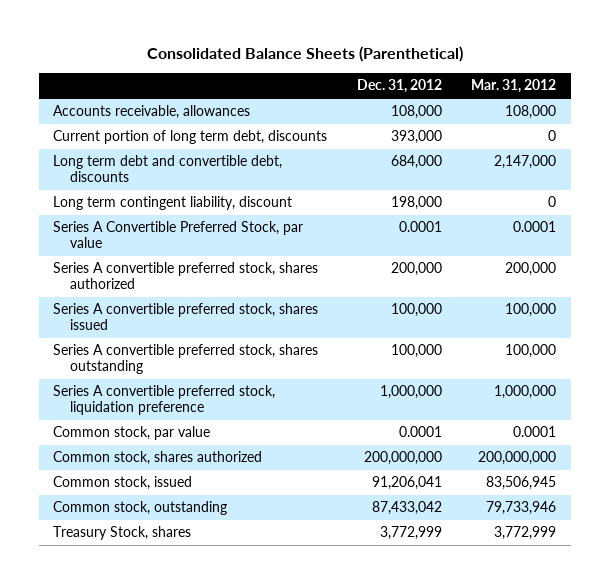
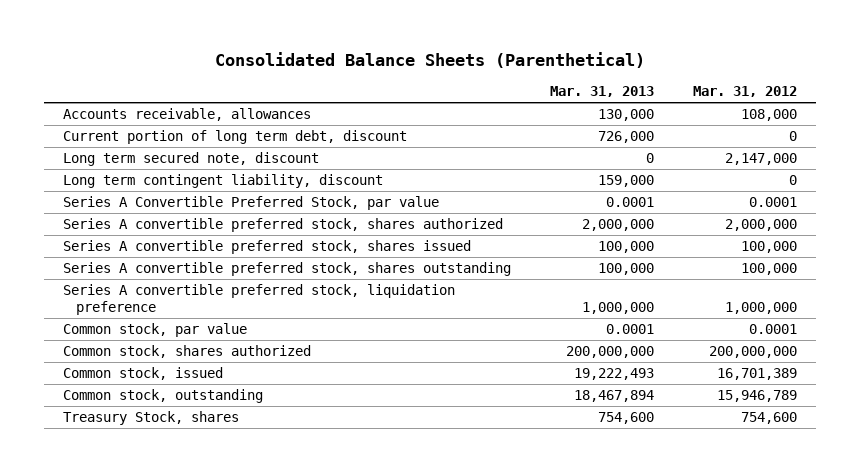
- | Dec. 31, 2012 | Mar. 31, 2012
+ | Mar. 31, 2013 | Mar. 31, 2012
- Current portion of long term debt, discounts | 393,000 | 0
- Long term debt and convertible debt, discounts | 684,000 | 2,147,000
+ Current portion of long term debt, discount | 726,000 | 0
+ Long term secured note, discount | 0 | 2,147,000
- Series A convertible preferred stock, shares authorized | 200,000 | 200,000
+ Series A convertible preferred stock, shares authorized | 2,000,000 | 2,000,000
- Common stock, issued | 91,206,041 | 83,506,945
- Common stock, outstanding | 87,433,042 | 79,733,946
- Treasury Stock, shares | 3,772,999 | 3,772,999
+ Common stock, issued | 19,222,493 | 16,701,389
+ Common stock, outstanding | 18,467,894 | 15,946,789
+ Treasury Stock, shares | 754,600 | 754,600

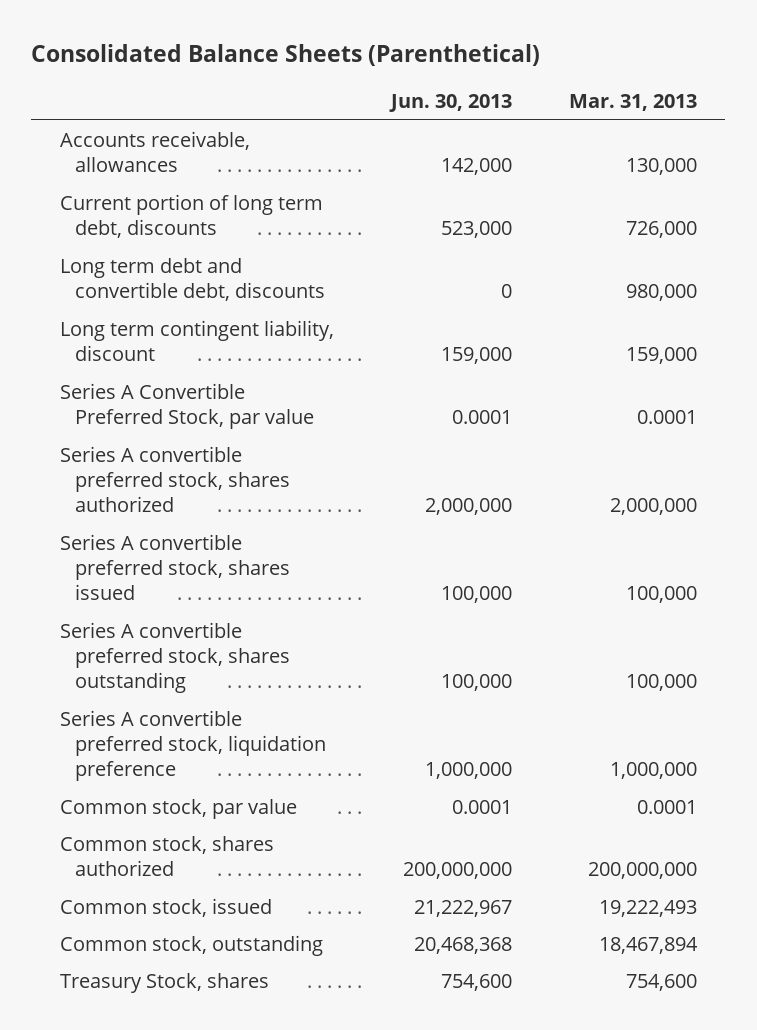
- | Mar. 31, 2013 | Mar. 31, 2012
+ | Jun. 30, 2013 | Mar. 31, 2013
- Current portion of long term debt, discount | 726,000 | 0
- Long term secured note, discount | 0 | 2,147,000
+ Current portion of long term debt, discounts | 523,000 | 726,000
+ Long term debt and convertible debt, discounts | 0 | 980,000

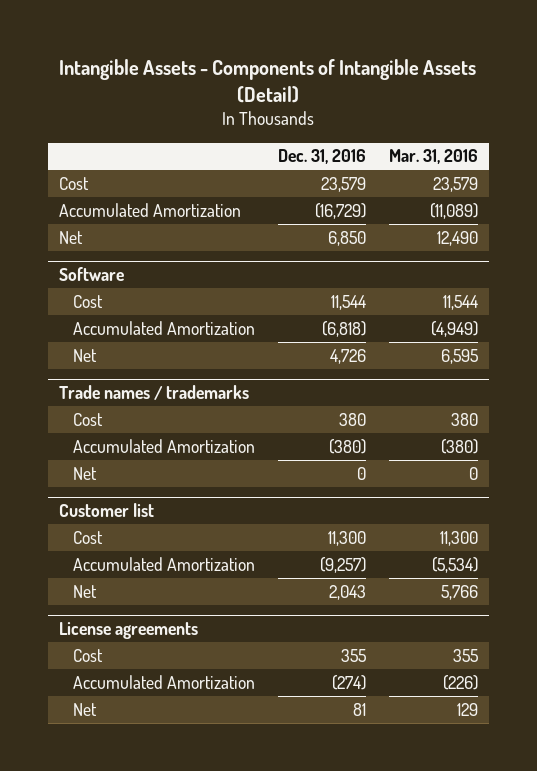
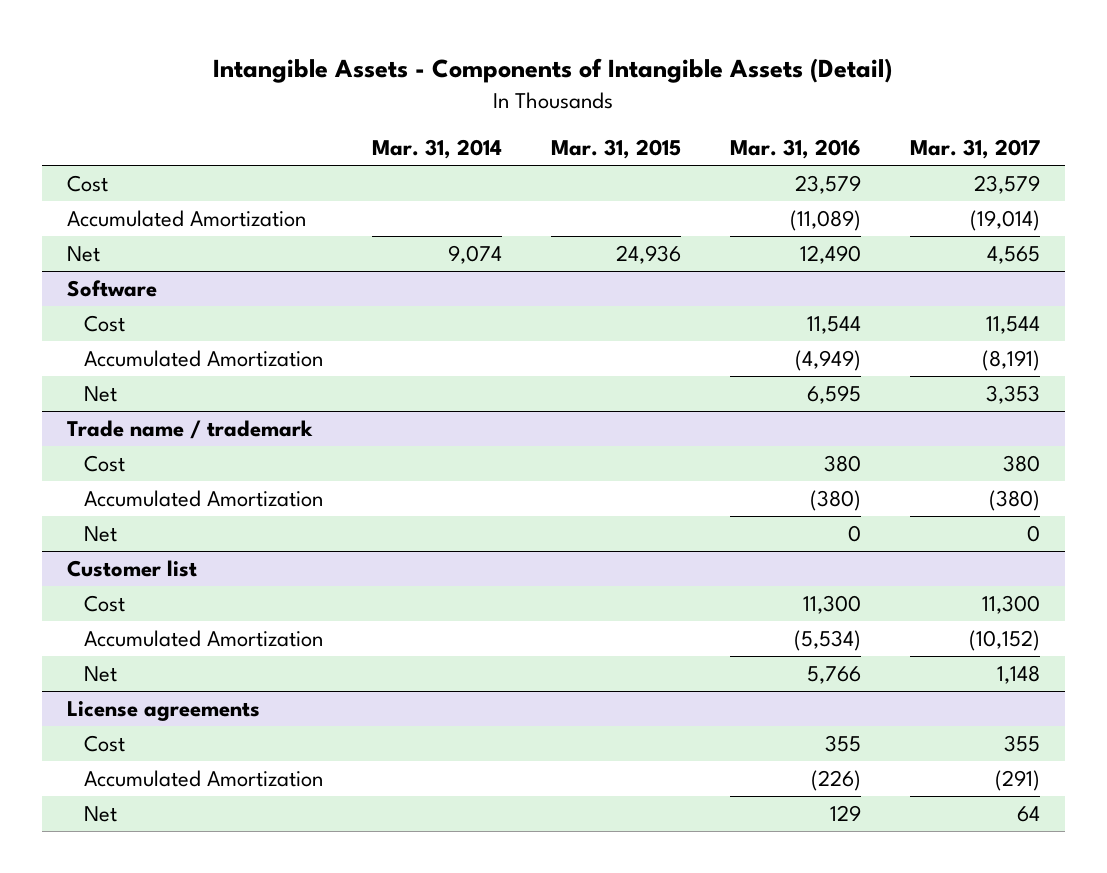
- | Dec. 31, 2016 | Mar. 31, 2016
+ | Mar. 31, 2014 | Mar. 31, 2015 | Mar. 31, 2016 | Mar. 31, 2017
- Trade names / trademarks
+ Trade name / trademark

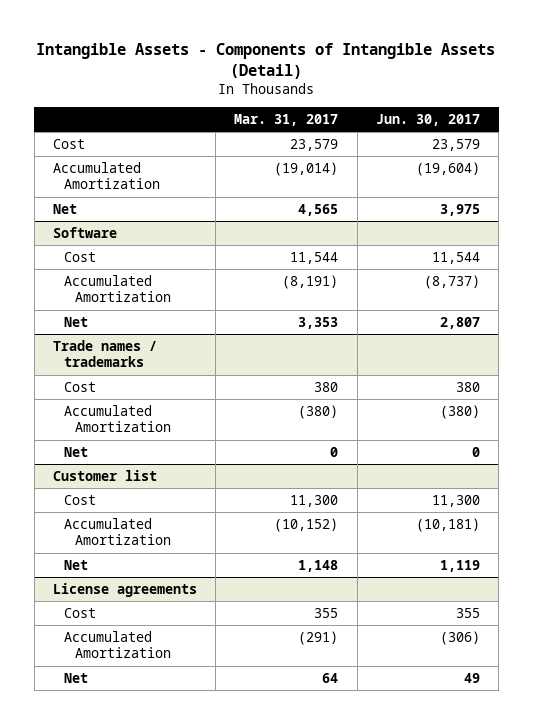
- | Mar. 31, 2014 | Mar. 31, 2015 | Mar. 31, 2016 | Mar. 31, 2017
+ | Mar. 31, 2017 | Jun. 30, 2017
- Trade name / trademark
+ Trade names / trademarks

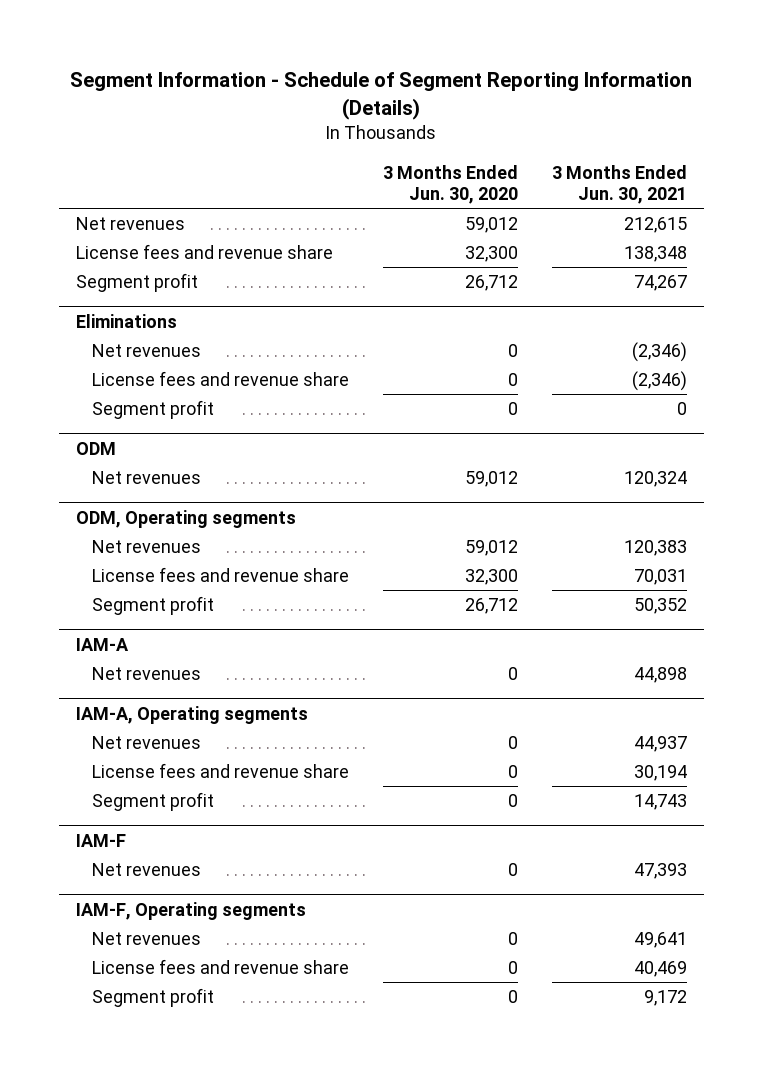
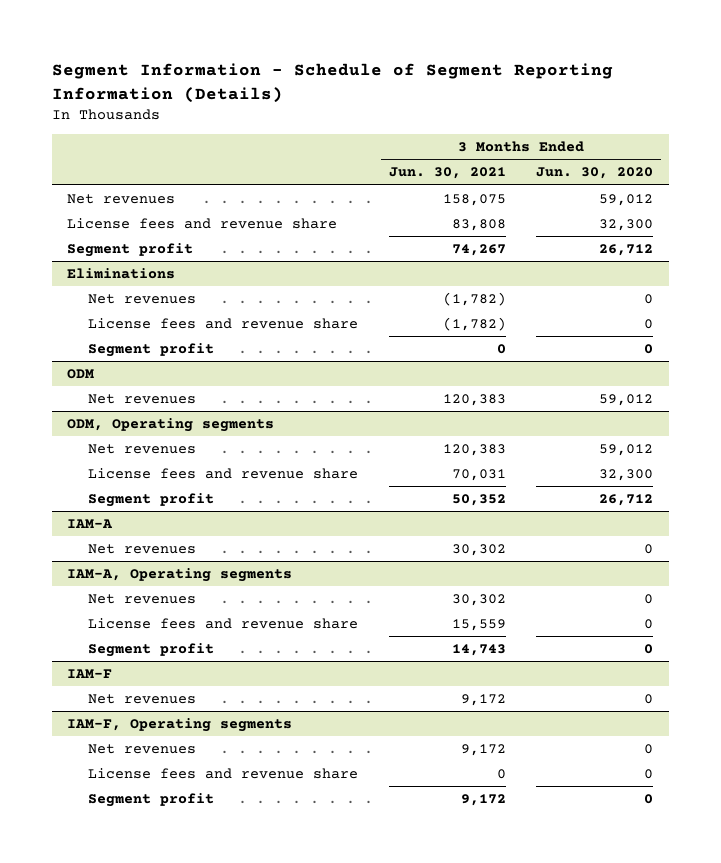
- | 3 Months Ended Jun. 30, 2020 | 3 Months Ended Jun. 30, 2021
+ | 3 Months Ended Jun. 30, 2021 | 3 Months Ended Jun. 30, 2020
- Net revenues | 59,012 | 212,615
- License fees and revenue share | 32,300 | 138,348
+ Net revenues | 158,075 | 59,012
+ License fees and revenue share | 83,808 | 32,300
@ Eliminations
- Net revenues | 0 | (2,346)
- License fees and revenue share | 0 | (2,346)
+ Net revenues | (1,782) | 0
+ License fees and revenue share | (1,782) | 0
@ ODM
- Net revenues | 59,012 | 120,324
+ Net revenues | 120,383 | 59,012
@ IAM-A
- Net revenues | 0 | 44,898
+ Net revenues | 30,302 | 0
@ IAM-A, Operating segments
- Net revenues | 0 | 44,937
- License fees and revenue share | 0 | 30,194
+ Net revenues | 30,302 | 0
+ License fees and revenue share | 15,559 | 0
@ IAM-F
- Net revenues | 0 | 47,393
+ Net revenues | 9,172 | 0
@ IAM-F, Operating segments
- Net revenues | 0 | 49,641
- License fees and revenue share | 0 | 40,469
+ Net revenues | 9,172 | 0
+ License fees and revenue share | 0 | 0

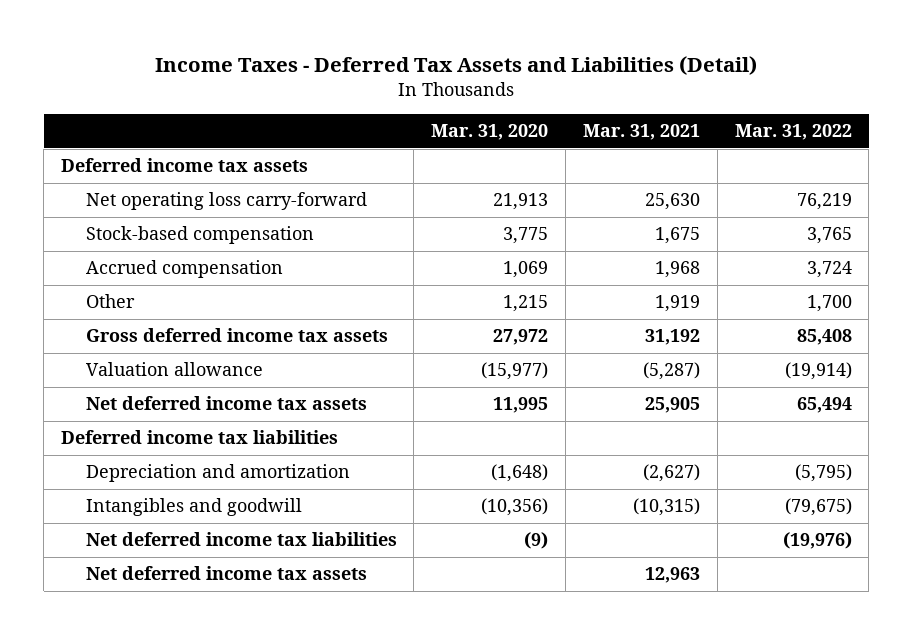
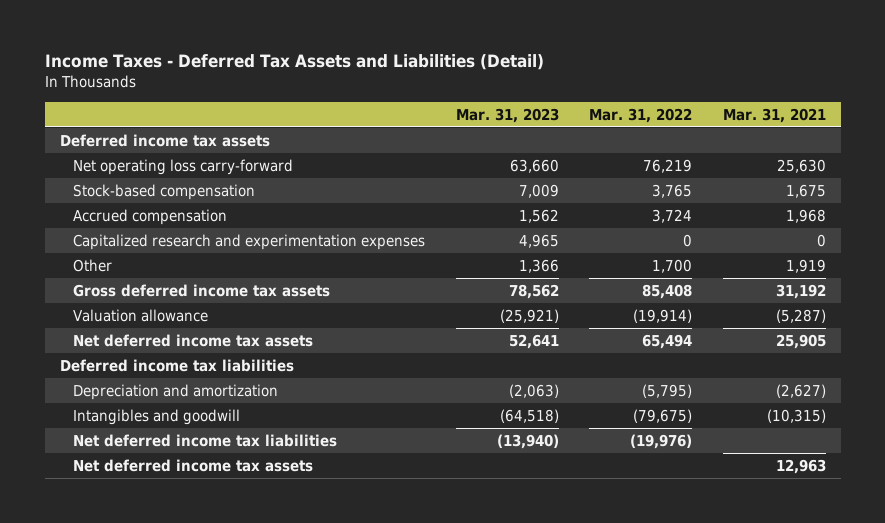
- | Mar. 31, 2020 | Mar. 31, 2021 | Mar. 31, 2022
+ | Mar. 31, 2023 | Mar. 31, 2022 | Mar. 31, 2021
+ Capitalized research and experimentation expenses | 4,965 | 0 | 0

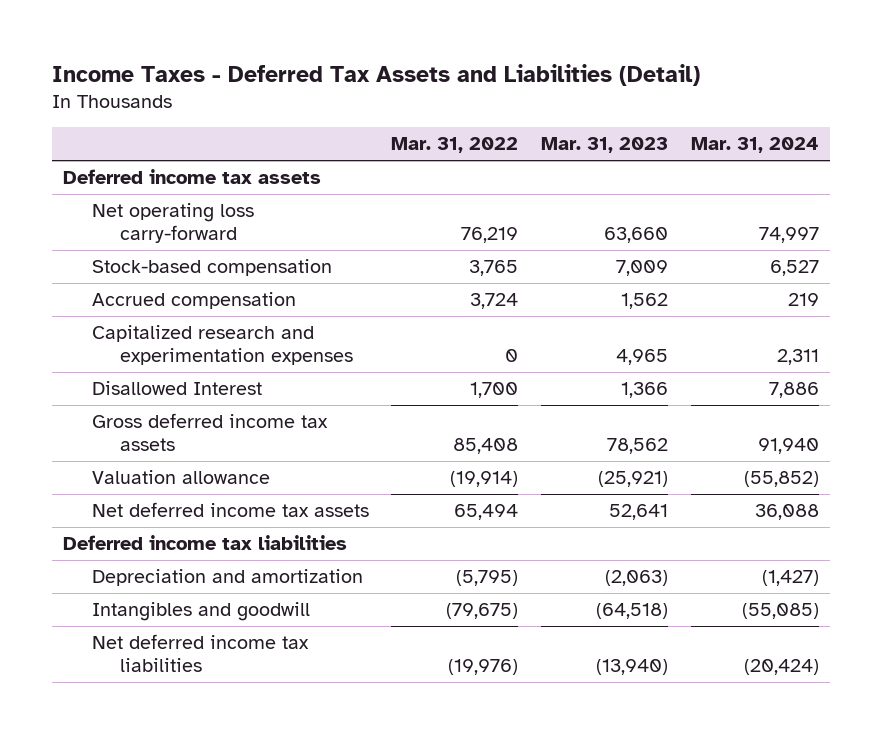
- | Mar. 31, 2023 | Mar. 31, 2022 | Mar. 31, 2021
+ | Mar. 31, 2022 | Mar. 31, 2023 | Mar. 31, 2024
- Other | 1,366 | 1,700 | 1,919
+ Disallowed Interest | 1,700 | 1,366 | 7,886
- Net deferred income tax assets | | | 12,963

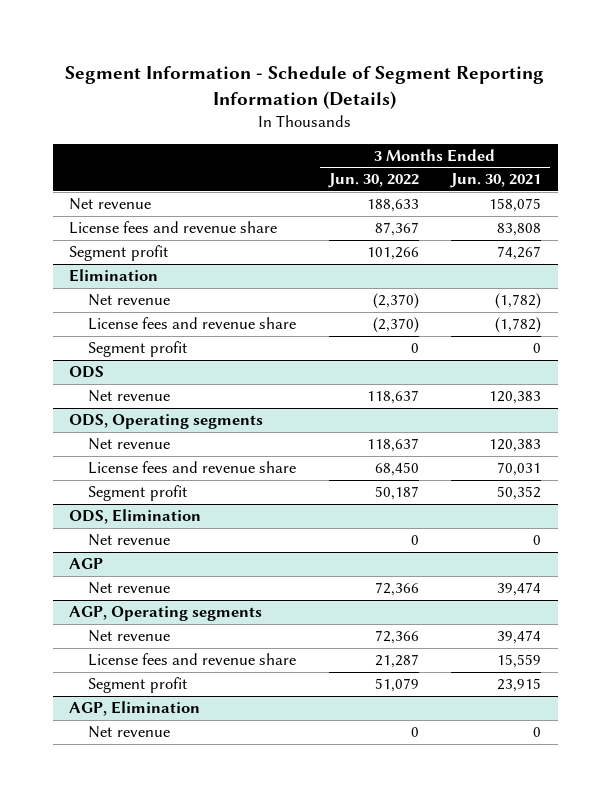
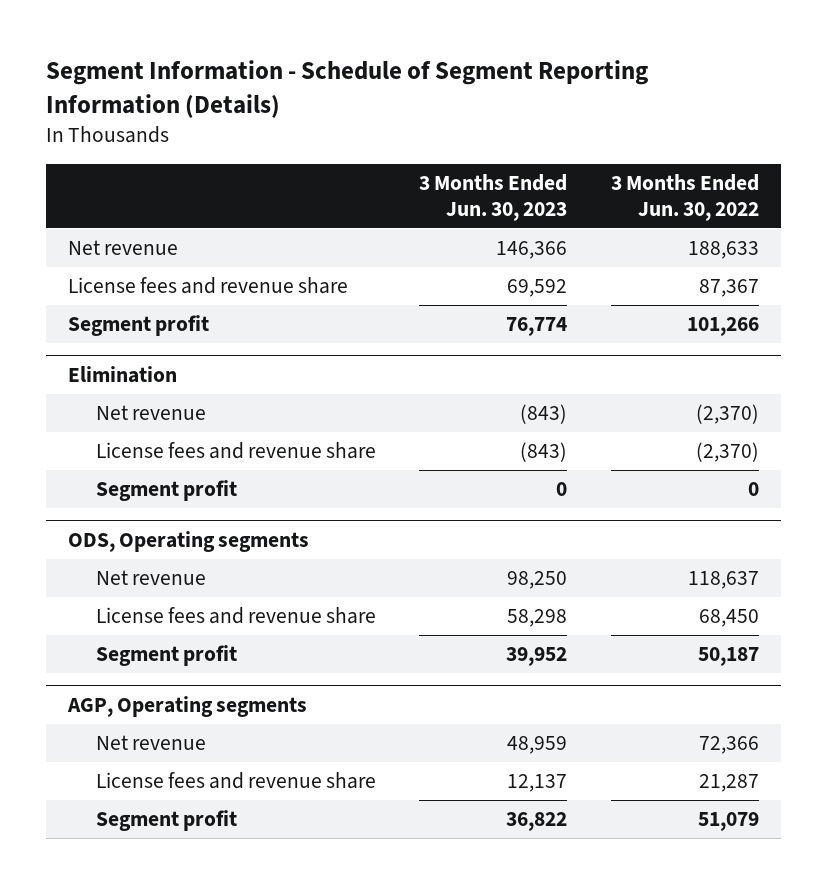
- | 3 Months Ended Jun. 30, 2022 | 3 Months Ended Jun. 30, 2021
+ | 3 Months Ended Jun. 30, 2023 | 3 Months Ended Jun. 30, 2022
- ODS
- Net revenue | 118,637 | 120,383
- ODS, Elimination
- Net revenue | 0 | 0
- AGP
- Net revenue | 72,366 | 39,474
- AGP, Elimination
- Net revenue | 0 | 0

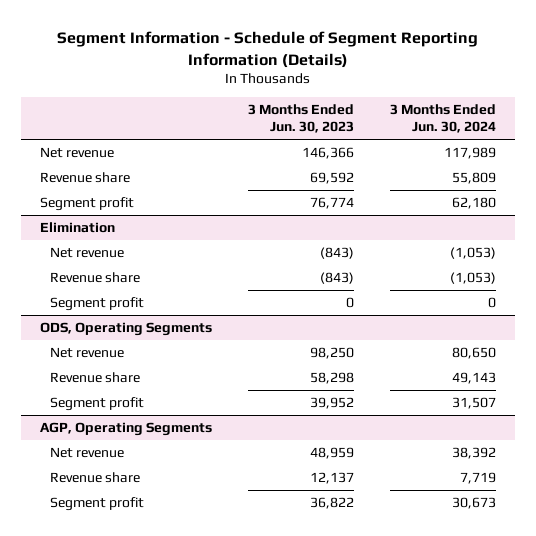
- | 3 Months Ended Jun. 30, 2023 | 3 Months Ended Jun. 30, 2022
+ | 3 Months Ended Jun. 30, 2023 | 3 Months Ended Jun. 30, 2024
- License fees and revenue share | 69,592 | 87,367
+ Revenue share | 69,592 | 55,809
@ Elimination
- License fees and revenue share | (843) | (2,370)
+ Revenue share | (843) | (1,053)
- ODS, Operating segments
+ ODS, Operating Segments
- License fees and revenue share | 58,298 | 68,450
+ Revenue share | 58,298 | 49,143
- AGP, Operating segments
+ AGP, Operating Segments
- License fees and revenue share | 12,137 | 21,287
+ Revenue share | 12,137 | 7,719

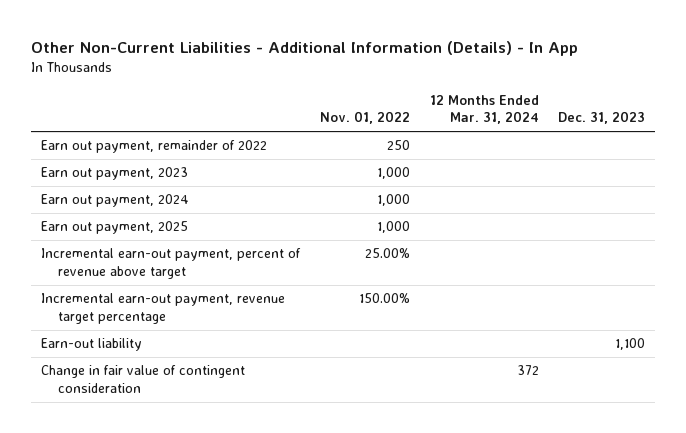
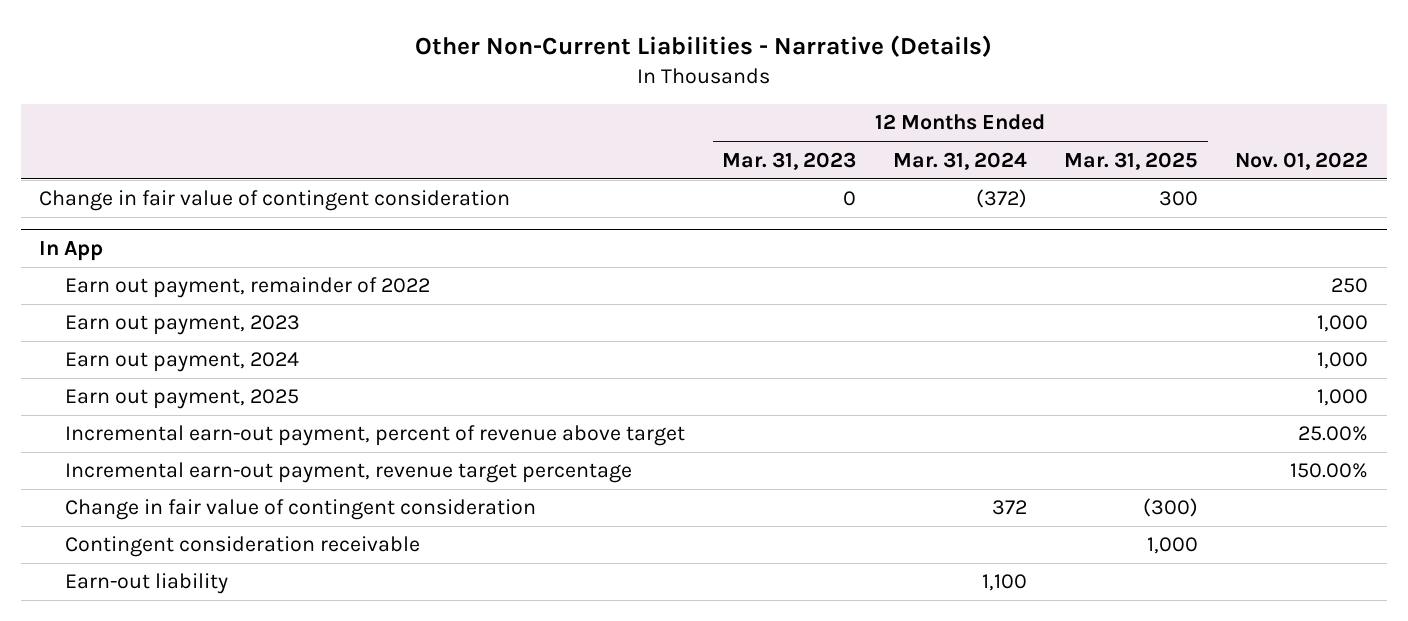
- Other Non-Current Liabilities - Additional Information (Details) - In App
+ Other Non-Current Liabilities - Narrative (Details)
- | Nov. 01, 2022 | 12 Months Ended Mar. 31, 2024 | Dec. 31, 2023
+ | 12 Months Ended Mar. 31, 2023 | 12 Months Ended Mar. 31, 2024 | 12 Months Ended Mar. 31, 2025 | Nov. 01, 2022
+ Change in fair value of contingent consideration | 0 | (372) | 300 |
+ In App
- Earn-out liability | | | 1,100
+ Contingent consideration receivable | | | 1,000 |
+ Earn-out liability | | 1,100 | |

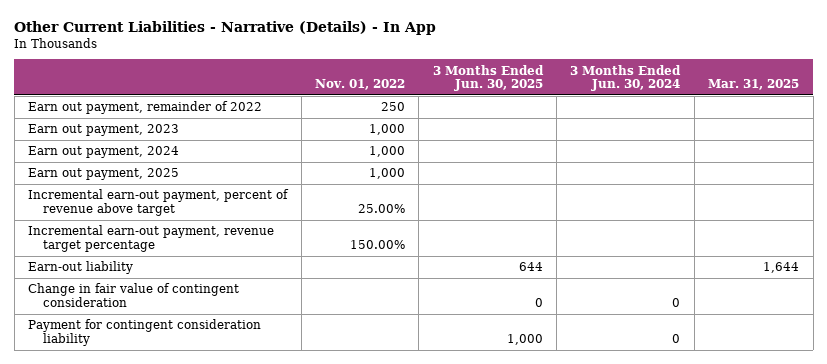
- Other Non-Current Liabilities - Narrative (Details)
+ Other Current Liabilities - Narrative (Details) - In App
- | 12 Months Ended Mar. 31, 2023 | 12 Months Ended Mar. 31, 2024 | 12 Months Ended Mar. 31, 2025 | Nov. 01, 2022
+ | Nov. 01, 2022 | 3 Months Ended Jun. 30, 2025 | 3 Months Ended Jun. 30, 2024 | Mar. 31, 2025
- In App
- Change in fair value of contingent consideration | | 372 | (300) |
- Contingent consideration receivable | | | 1,000 |
moved down: Change in fair value of contingent consideration | | 0 | 0 |
+ Payment for contingent consideration liability | | 1,000 | 0 |

